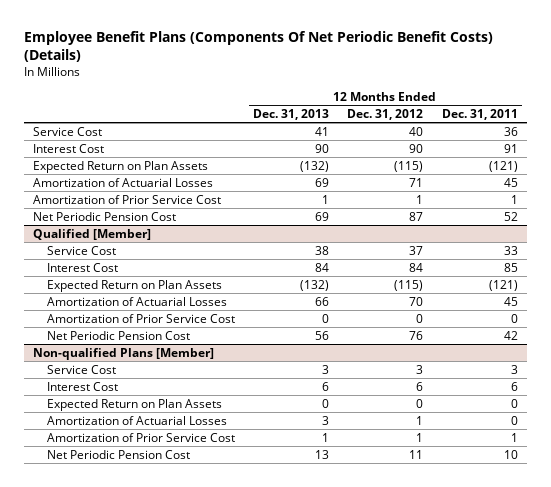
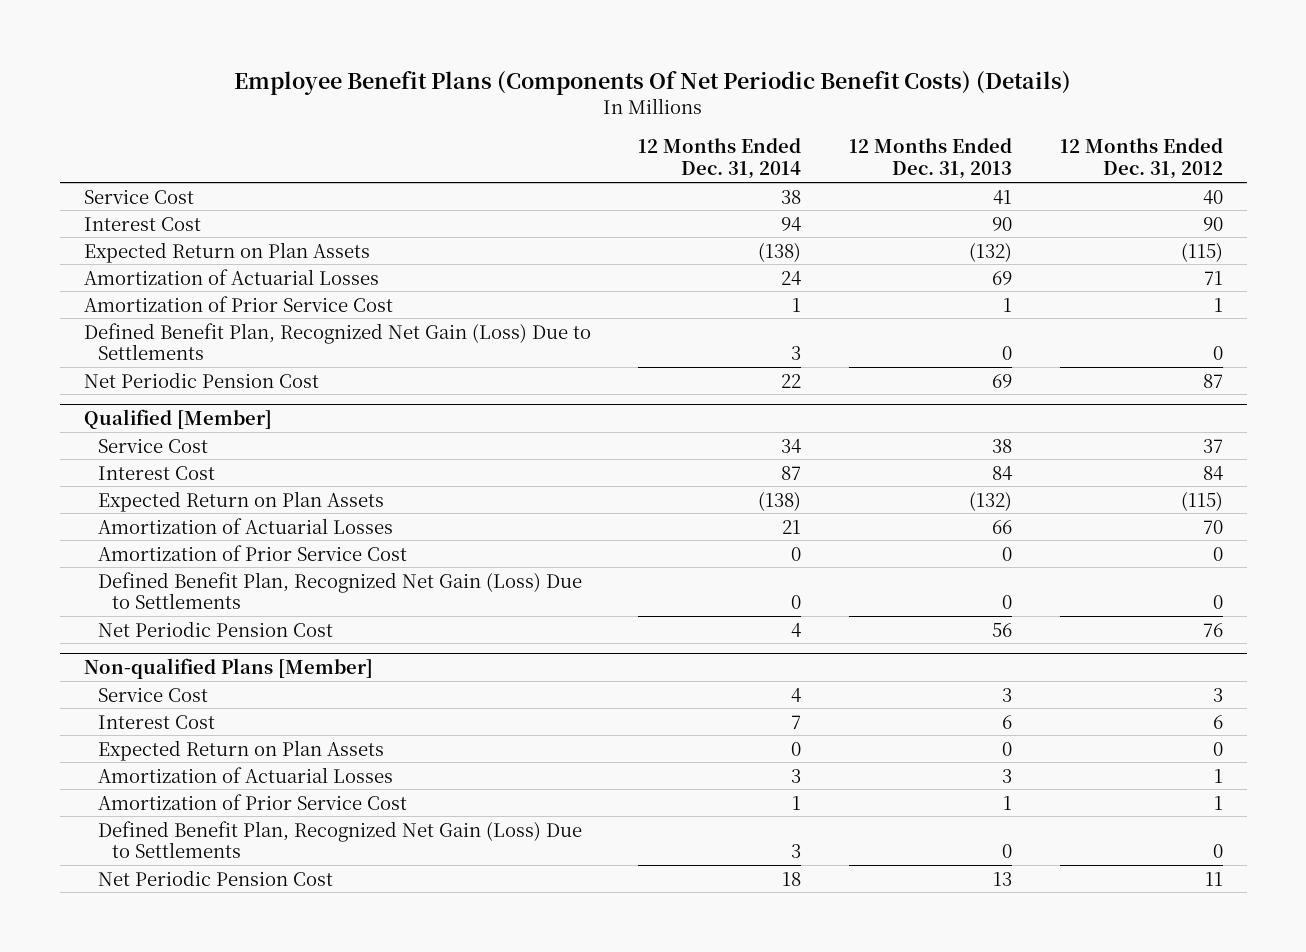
- | 12 Months Ended Dec. 31, 2013 | 12 Months Ended Dec. 31, 2012 | 12 Months Ended Dec. 31, 2011
+ | 12 Months Ended Dec. 31, 2014 | 12 Months Ended Dec. 31, 2013 | 12 Months Ended Dec. 31, 2012
+ Defined Benefit Plan, Recognized Net Gain (Loss) Due to Settlements | 3 | 0 | 0
@ Qualified [Member]
+ Defined Benefit Plan, Recognized Net Gain (Loss) Due to Settlements | 0 | 0 | 0
@ Non-qualified Plans [Member]
+ Defined Benefit Plan, Recognized Net Gain (Loss) Due to Settlements | 3 | 0 | 0

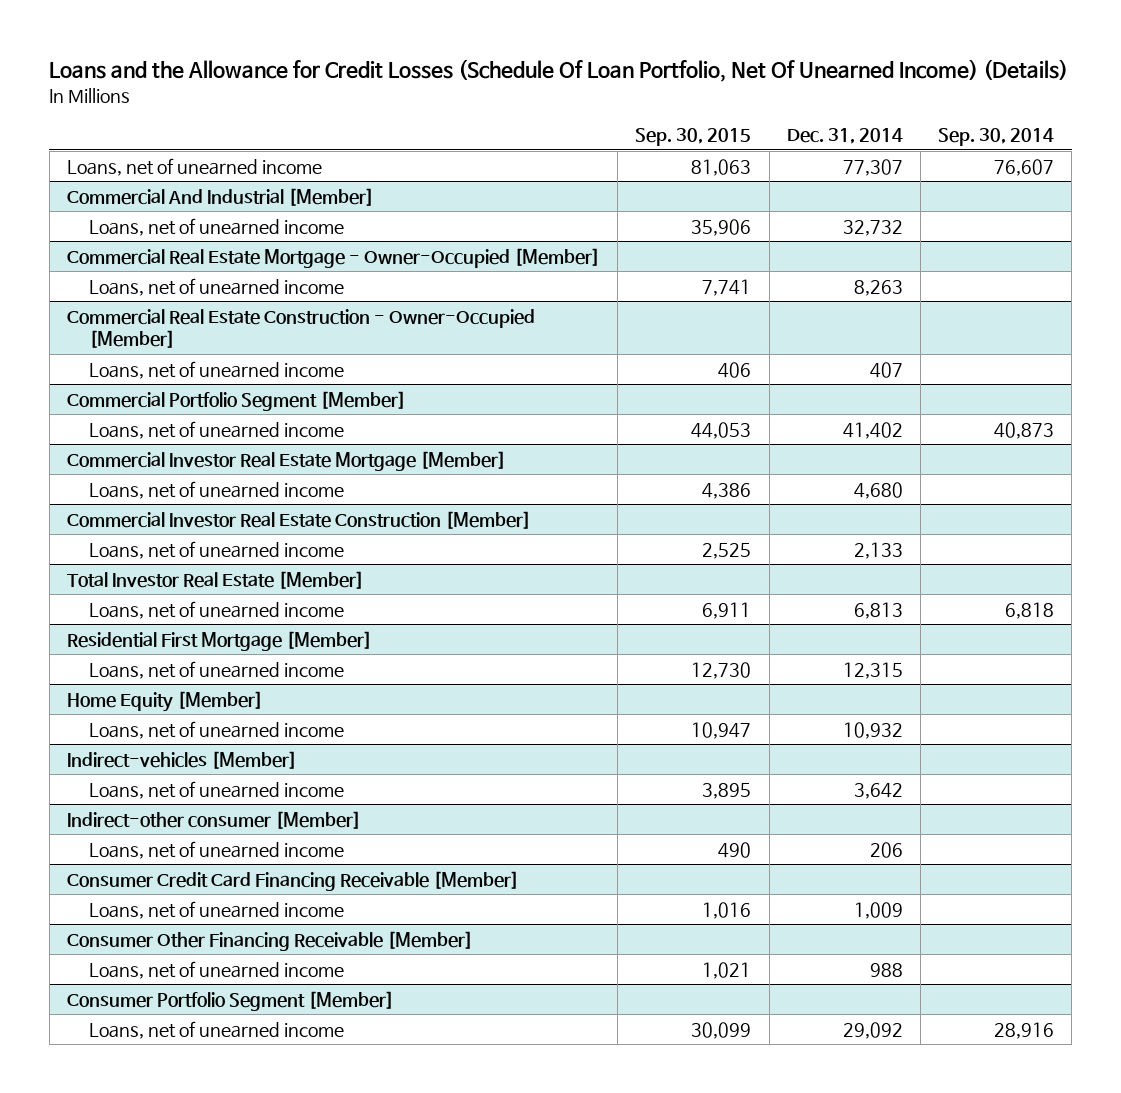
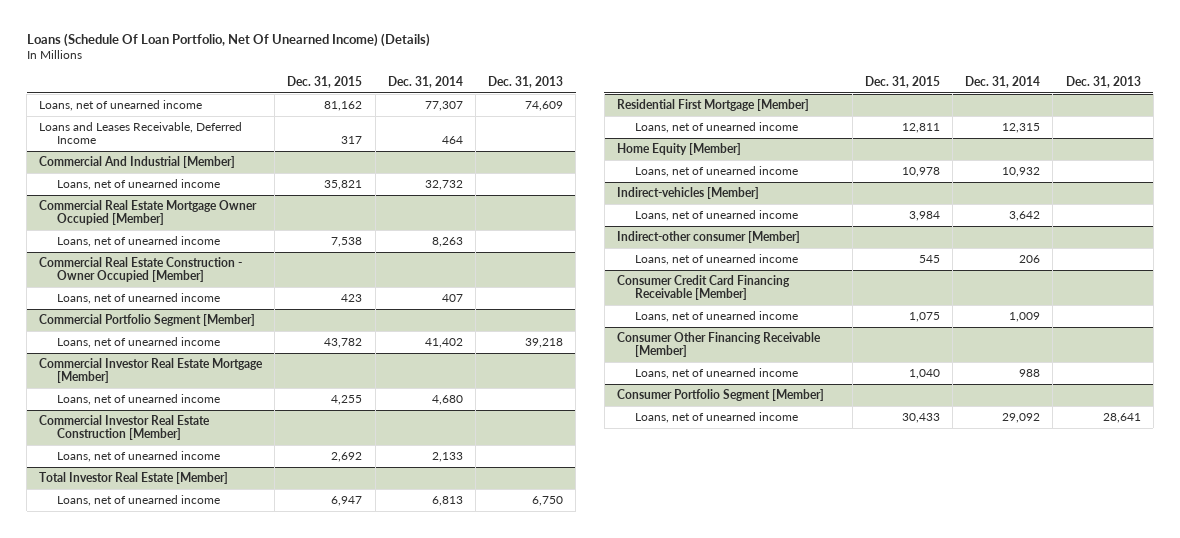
- Loans and the Allowance for Credit Losses (Schedule Of Loan Portfolio, Net Of Unearned Income) (Details)
+ Loans (Schedule Of Loan Portfolio, Net Of Unearned Income) (Details)
- | Sep. 30, 2015 | Dec. 31, 2014 | Sep. 30, 2014
+ | Dec. 31, 2015 | Dec. 31, 2014 | Dec. 31, 2013
+ Loans and Leases Receivable, Deferred Income | 317 | 464 |
- Commercial Real Estate Mortgage - Owner-Occupied [Member]
+ Commercial Real Estate Mortgage Owner Occupied [Member]
- Commercial Real Estate Construction - Owner-Occupied [Member]
+ Commercial Real Estate Construction - Owner Occupied [Member]

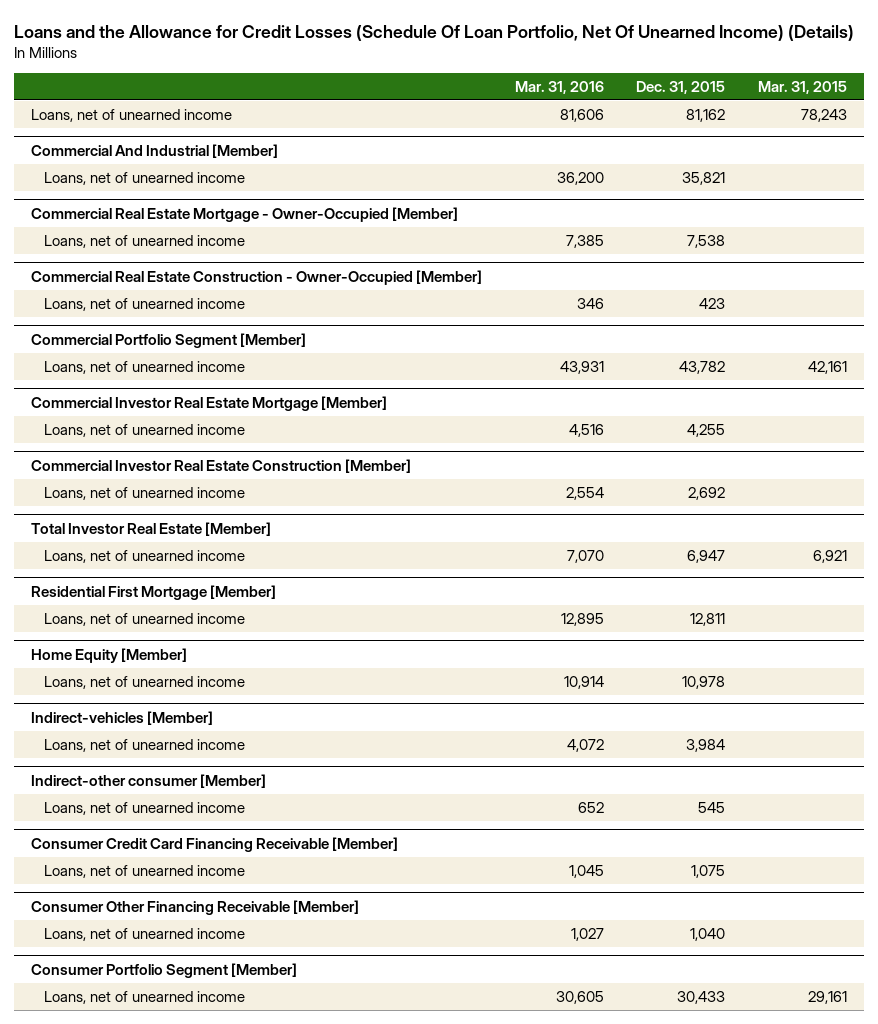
- Loans (Schedule Of Loan Portfolio, Net Of Unearned Income) (Details)
+ Loans and the Allowance for Credit Losses (Schedule Of Loan Portfolio, Net Of Unearned Income) (Details)
- | Dec. 31, 2015 | Dec. 31, 2014 | Dec. 31, 2013
+ | Mar. 31, 2016 | Dec. 31, 2015 | Mar. 31, 2015
- Loans and Leases Receivable, Deferred Income | 317 | 464 |
- Commercial Real Estate Mortgage Owner Occupied [Member]
+ Commercial Real Estate Mortgage - Owner-Occupied [Member]
- Commercial Real Estate Construction - Owner Occupied [Member]
+ Commercial Real Estate Construction - Owner-Occupied [Member]

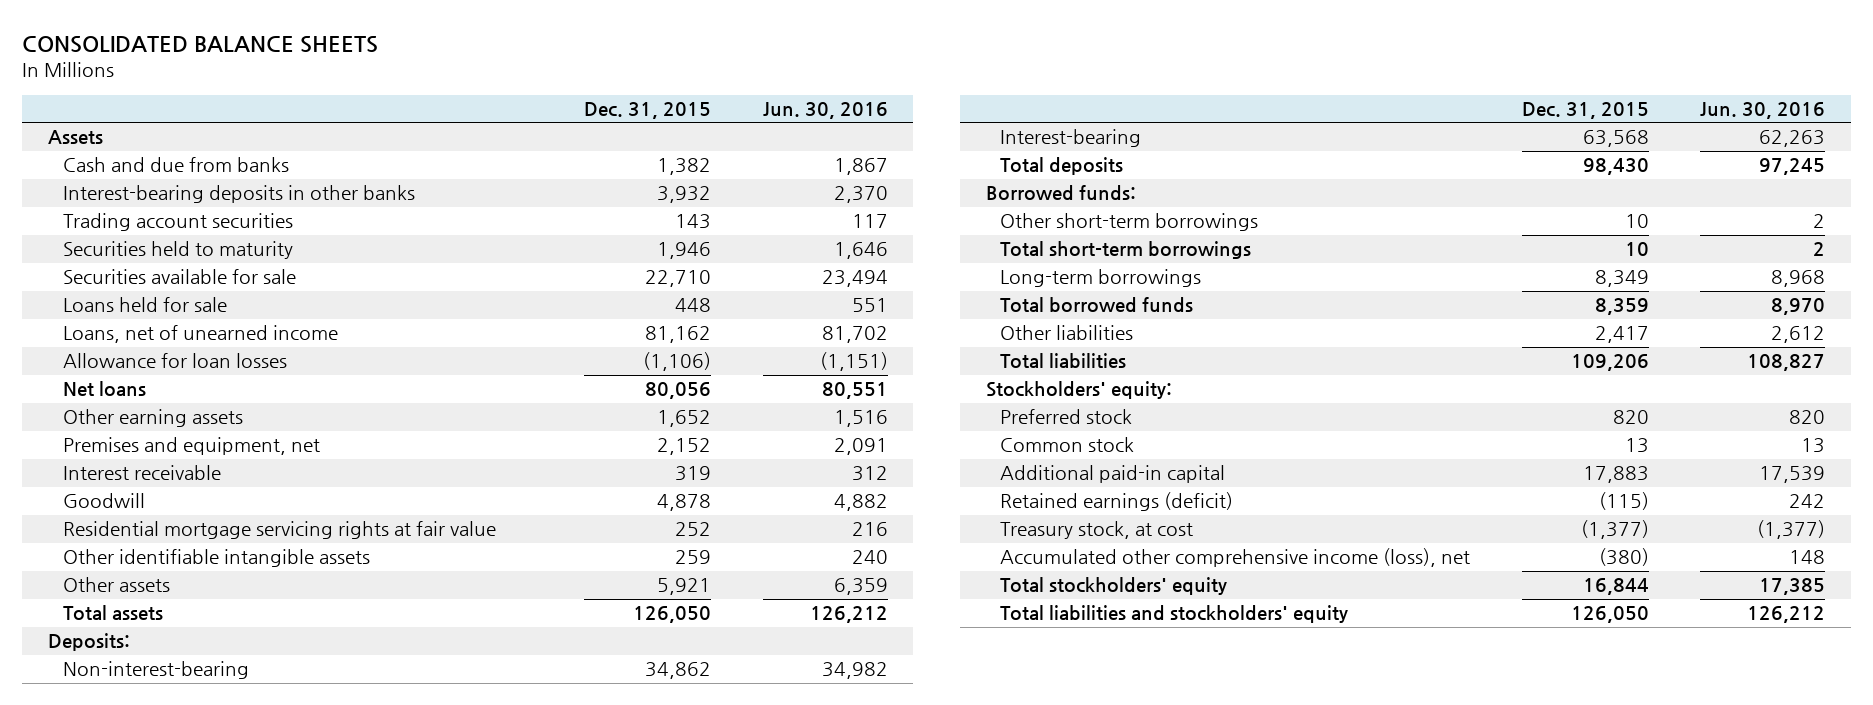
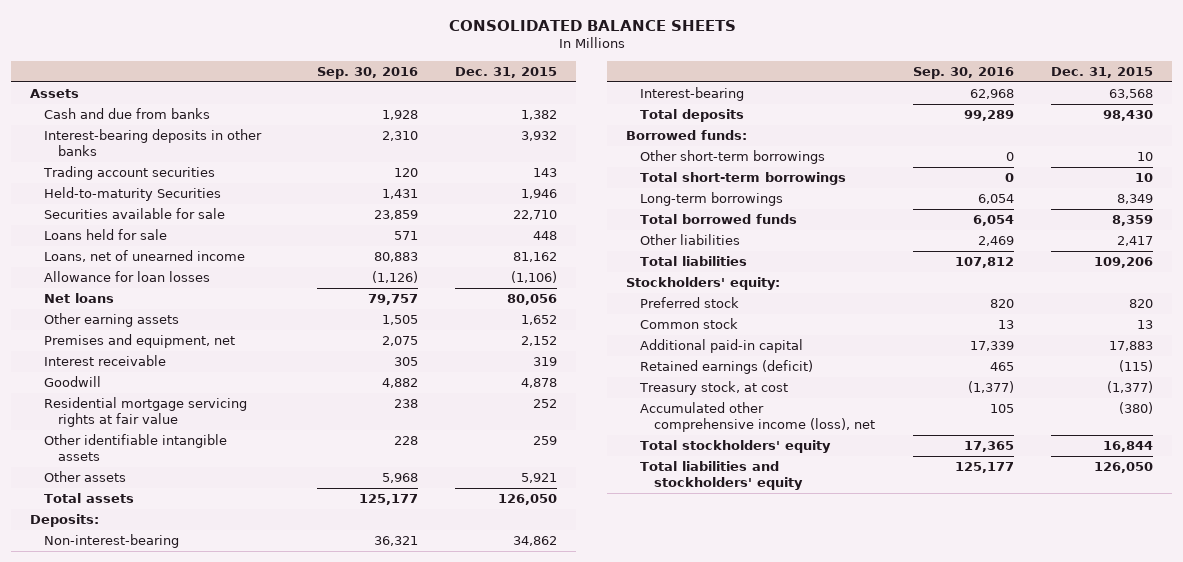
- | Dec. 31, 2015 | Jun. 30, 2016
+ | Sep. 30, 2016 | Dec. 31, 2015
- Securities held to maturity | 1,946 | 1,646
+ Held-to-maturity Securities | 1,431 | 1,946

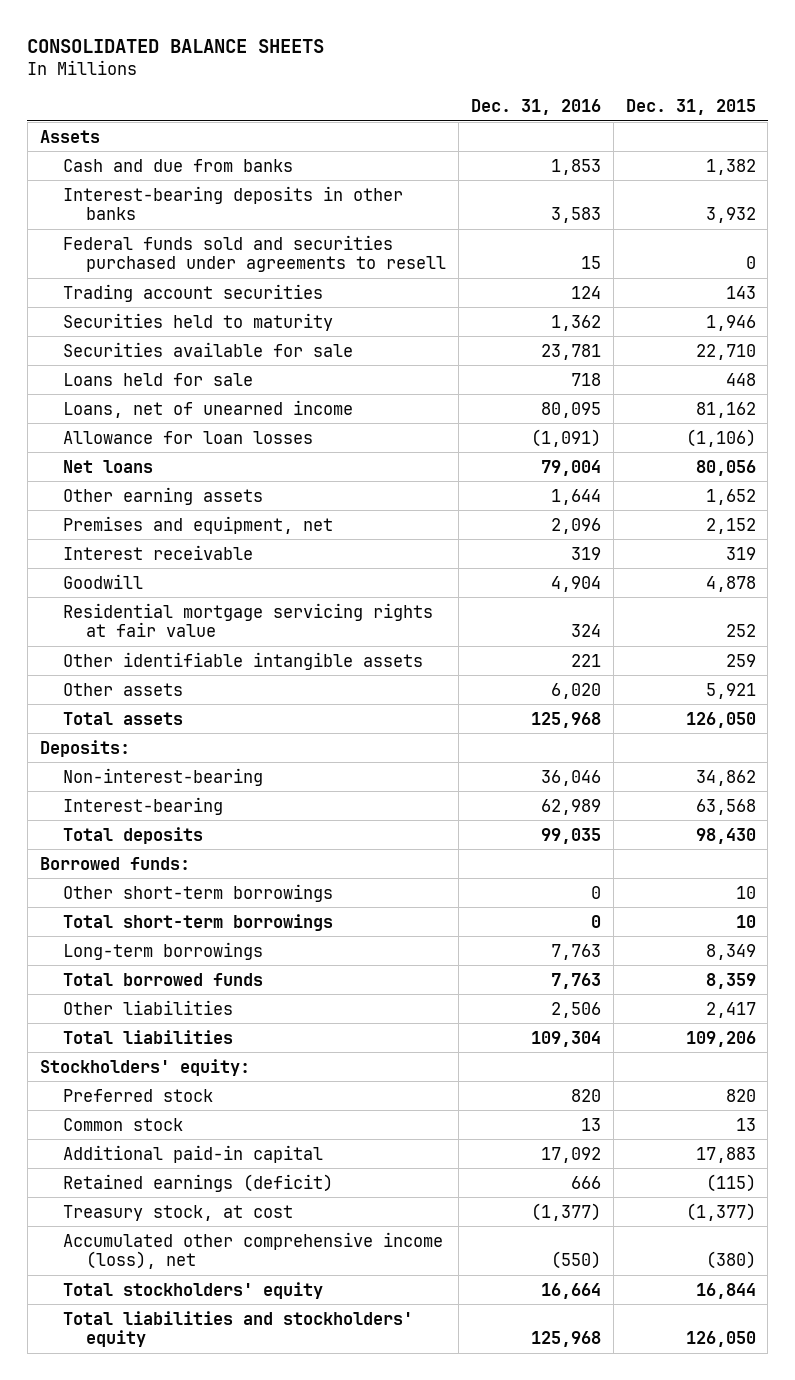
- | Sep. 30, 2016 | Dec. 31, 2015
+ | Dec. 31, 2016 | Dec. 31, 2015
+ Federal funds sold and securities purchased under agreements to resell | 15 | 0
- Held-to-maturity Securities | 1,431 | 1,946
+ Securities held to maturity | 1,362 | 1,946

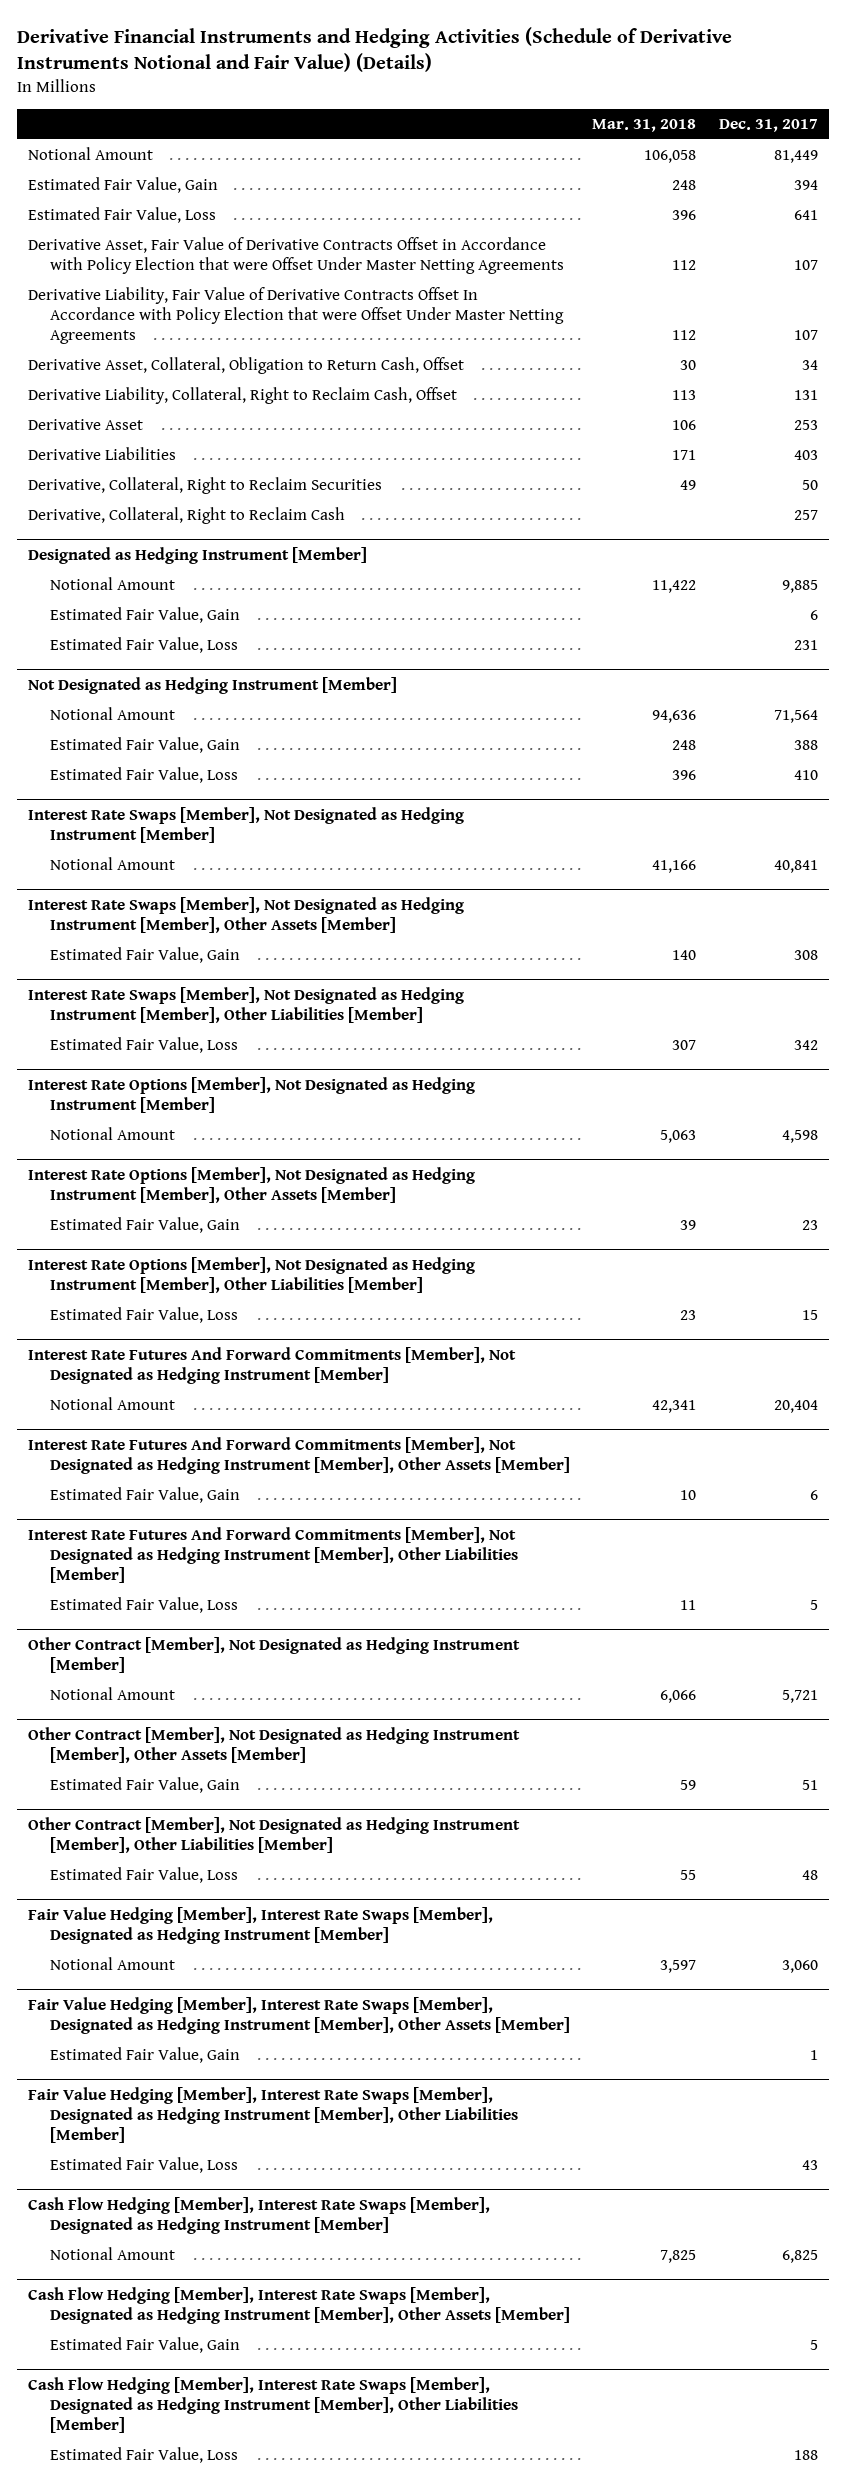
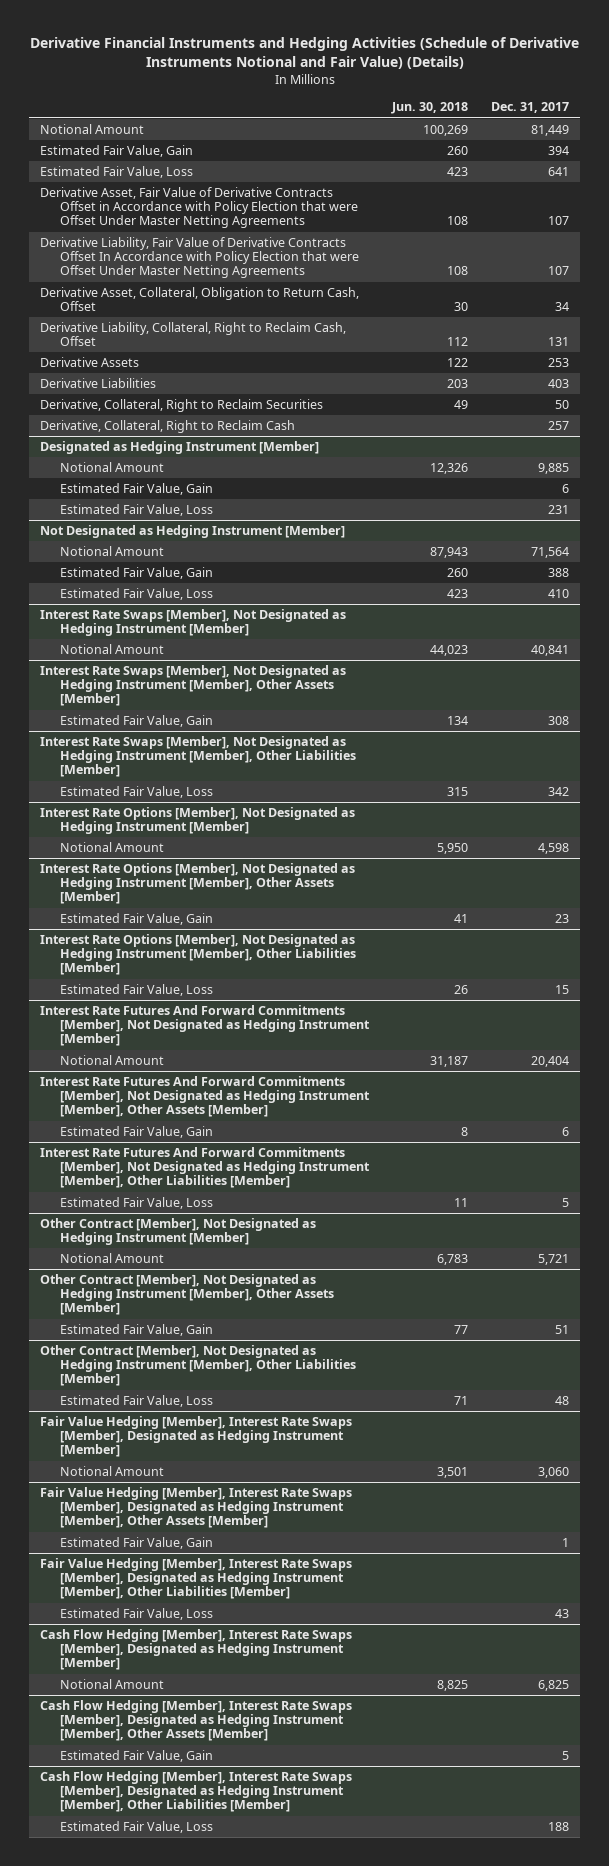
- | Mar. 31, 2018 | Dec. 31, 2017
+ | Jun. 30, 2018 | Dec. 31, 2017
- Derivative Asset | 106 | 253
+ Derivative Assets | 122 | 253

